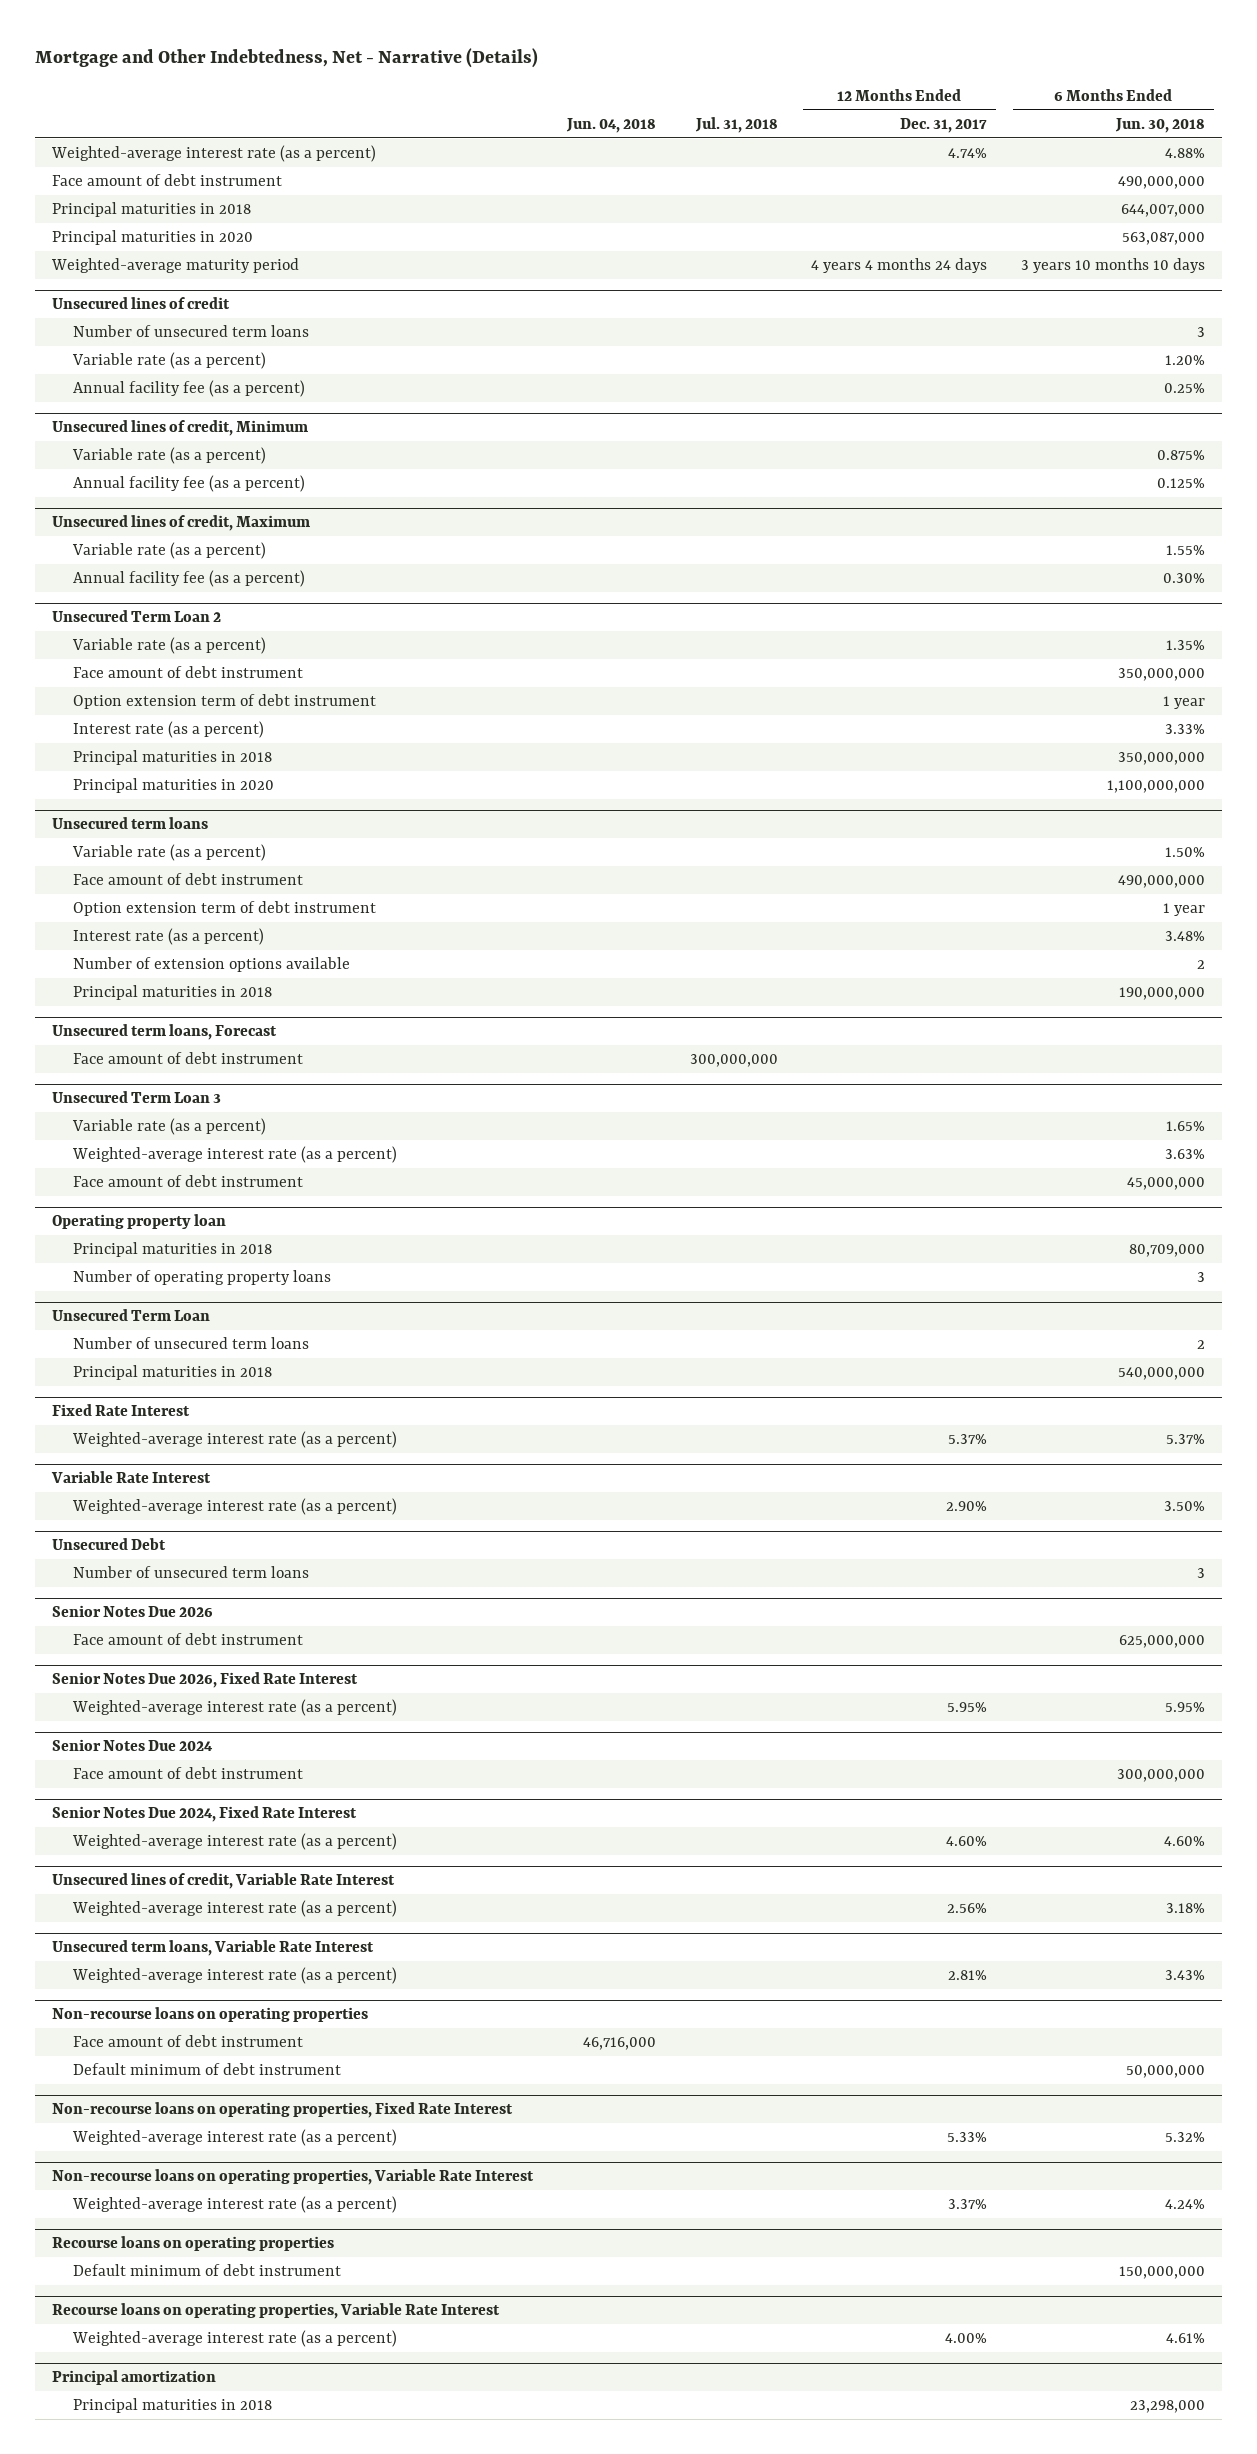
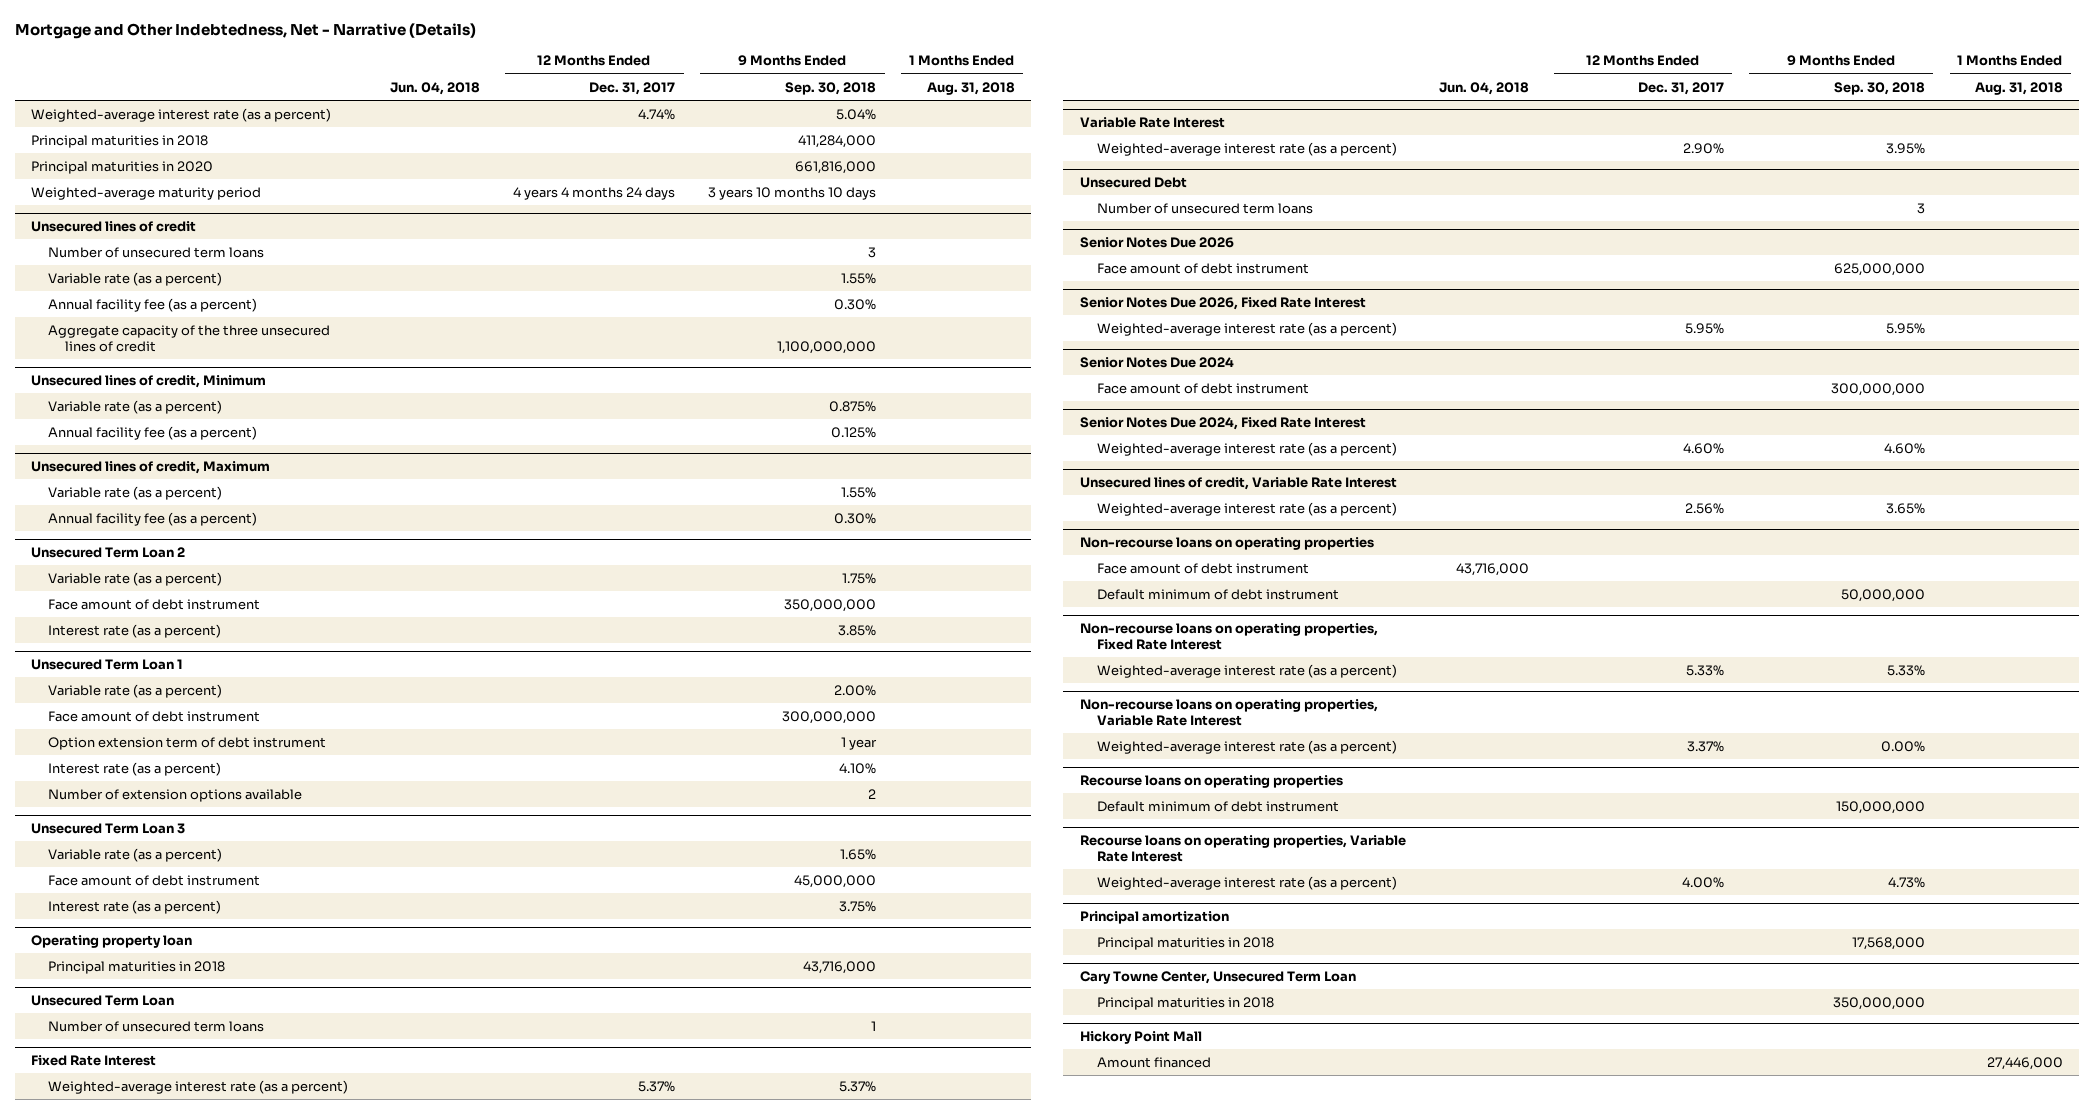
- | Jun. 04, 2018 | Jul. 31, 2018 | 12 Months Ended Dec. 31, 2017 | 6 Months Ended Jun. 30, 2018
+ | Jun. 04, 2018 | 12 Months Ended Dec. 31, 2017 | 9 Months Ended Sep. 30, 2018 | 1 Months Ended Aug. 31, 2018
- Face amount of debt instrument | | | | 490,000,000
@ Unsecured lines of credit
+ Aggregate capacity of the three unsecured lines of credit | | | 1,100,000,000 |
@ Unsecured Term Loan 2
- Option extension term of debt instrument | | | | 1 year
- Principal maturities in 2018 | | | | 350,000,000
- Principal maturities in 2020 | | | | 1,100,000,000
- Unsecured term loans
+ Unsecured Term Loan 1
- Principal maturities in 2018 | | | | 190,000,000
- Unsecured term loans, Forecast
- Face amount of debt instrument | | 300,000,000 | |
@ Unsecured Term Loan 3
- Weighted-average interest rate (as a percent) | | | | 3.63%
+ Interest rate (as a percent) | | | 3.75% |
@ Operating property loan
- Number of operating property loans | | | | 3
@ Unsecured Term Loan
- Principal maturities in 2018 | | | | 540,000,000
- Unsecured term loans, Variable Rate Interest
- Weighted-average interest rate (as a percent) | | | 2.81% | 3.43%
@ Non-recourse loans on operating properties
- Face amount of debt instrument | 46,716,000 | | |
+ Face amount of debt instrument | 43,716,000 | | |
+ Cary Towne Center, Unsecured Term Loan
+ Principal maturities in 2018 | | | 350,000,000 |
+ Hickory Point Mall
+ Amount financed | | | | 27,446,000

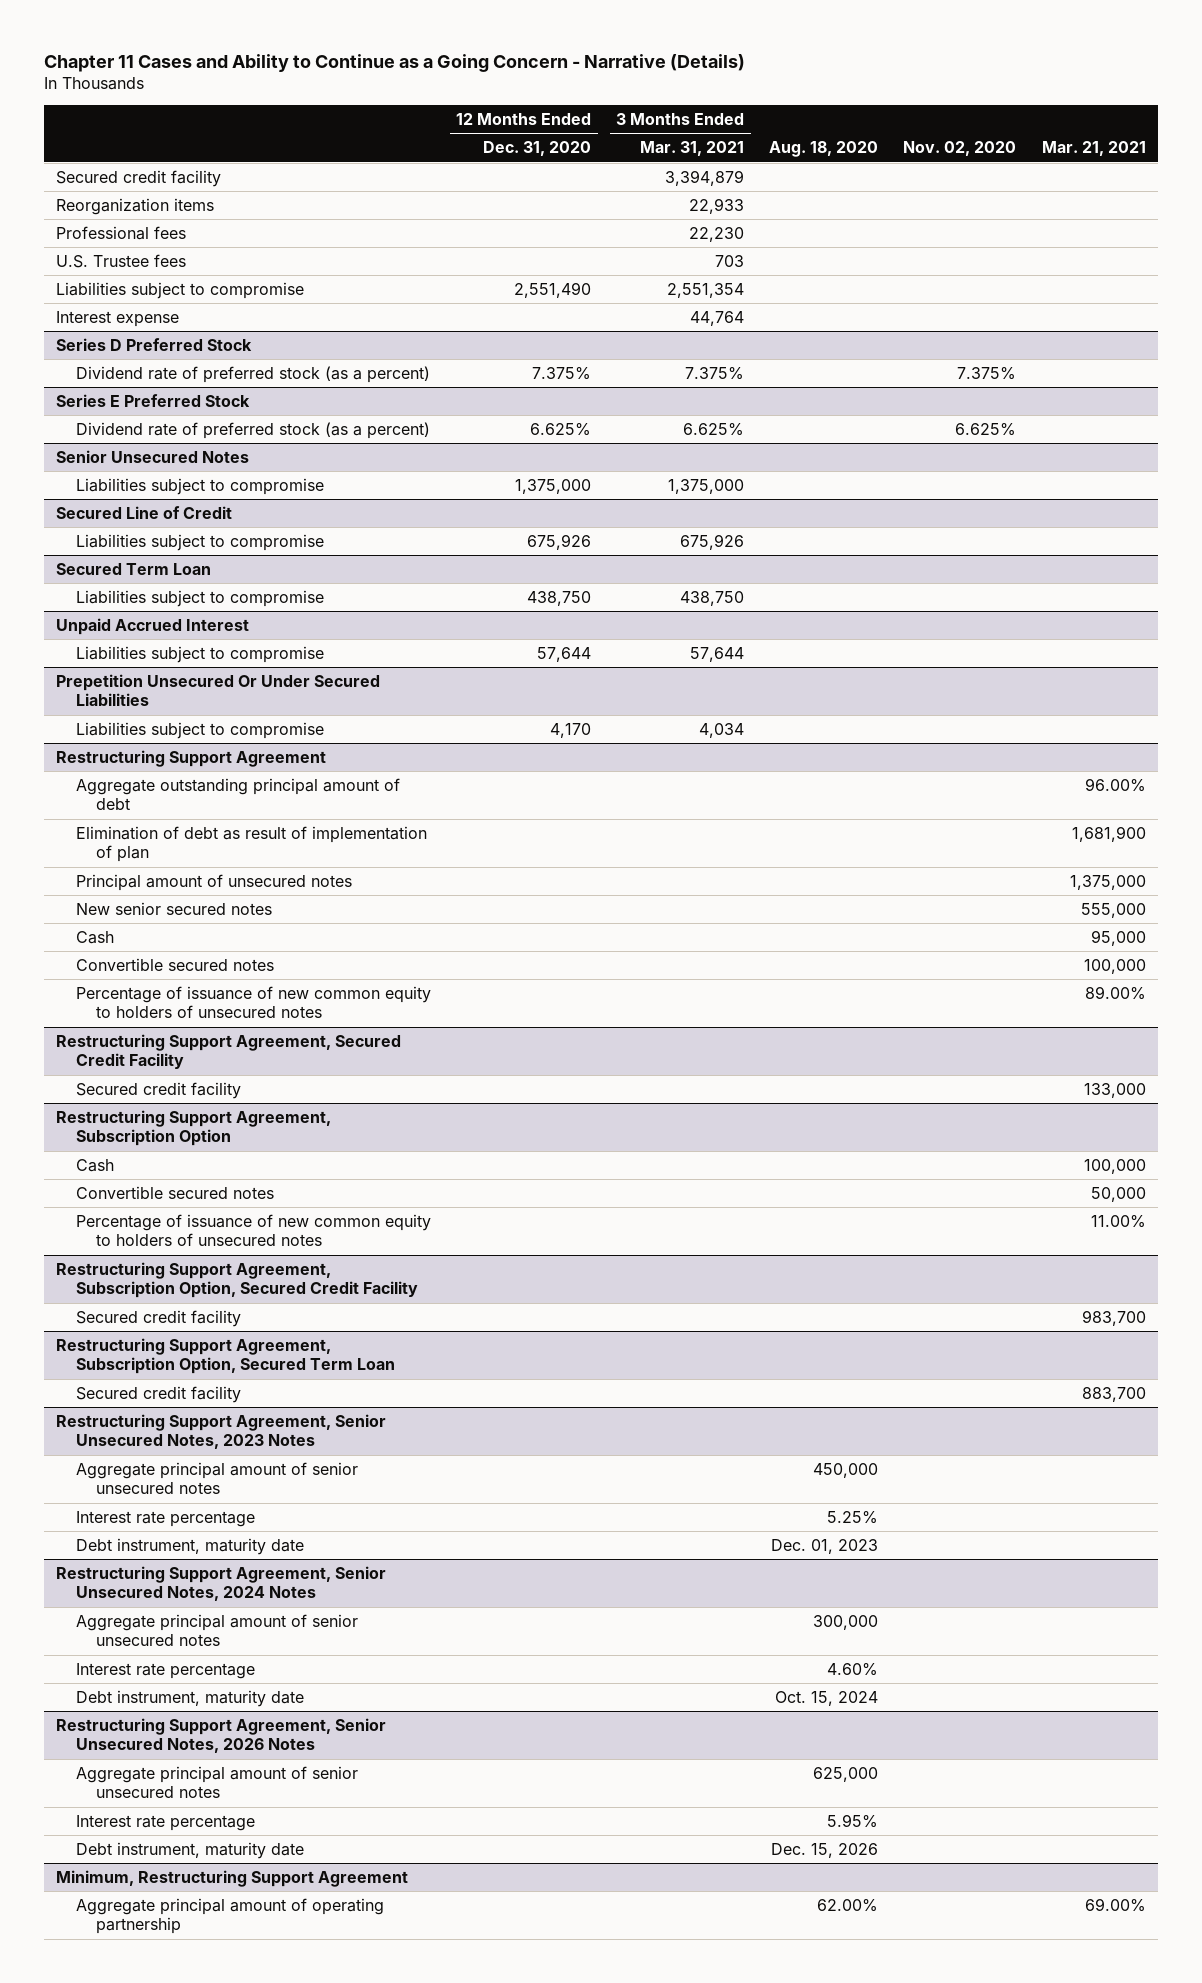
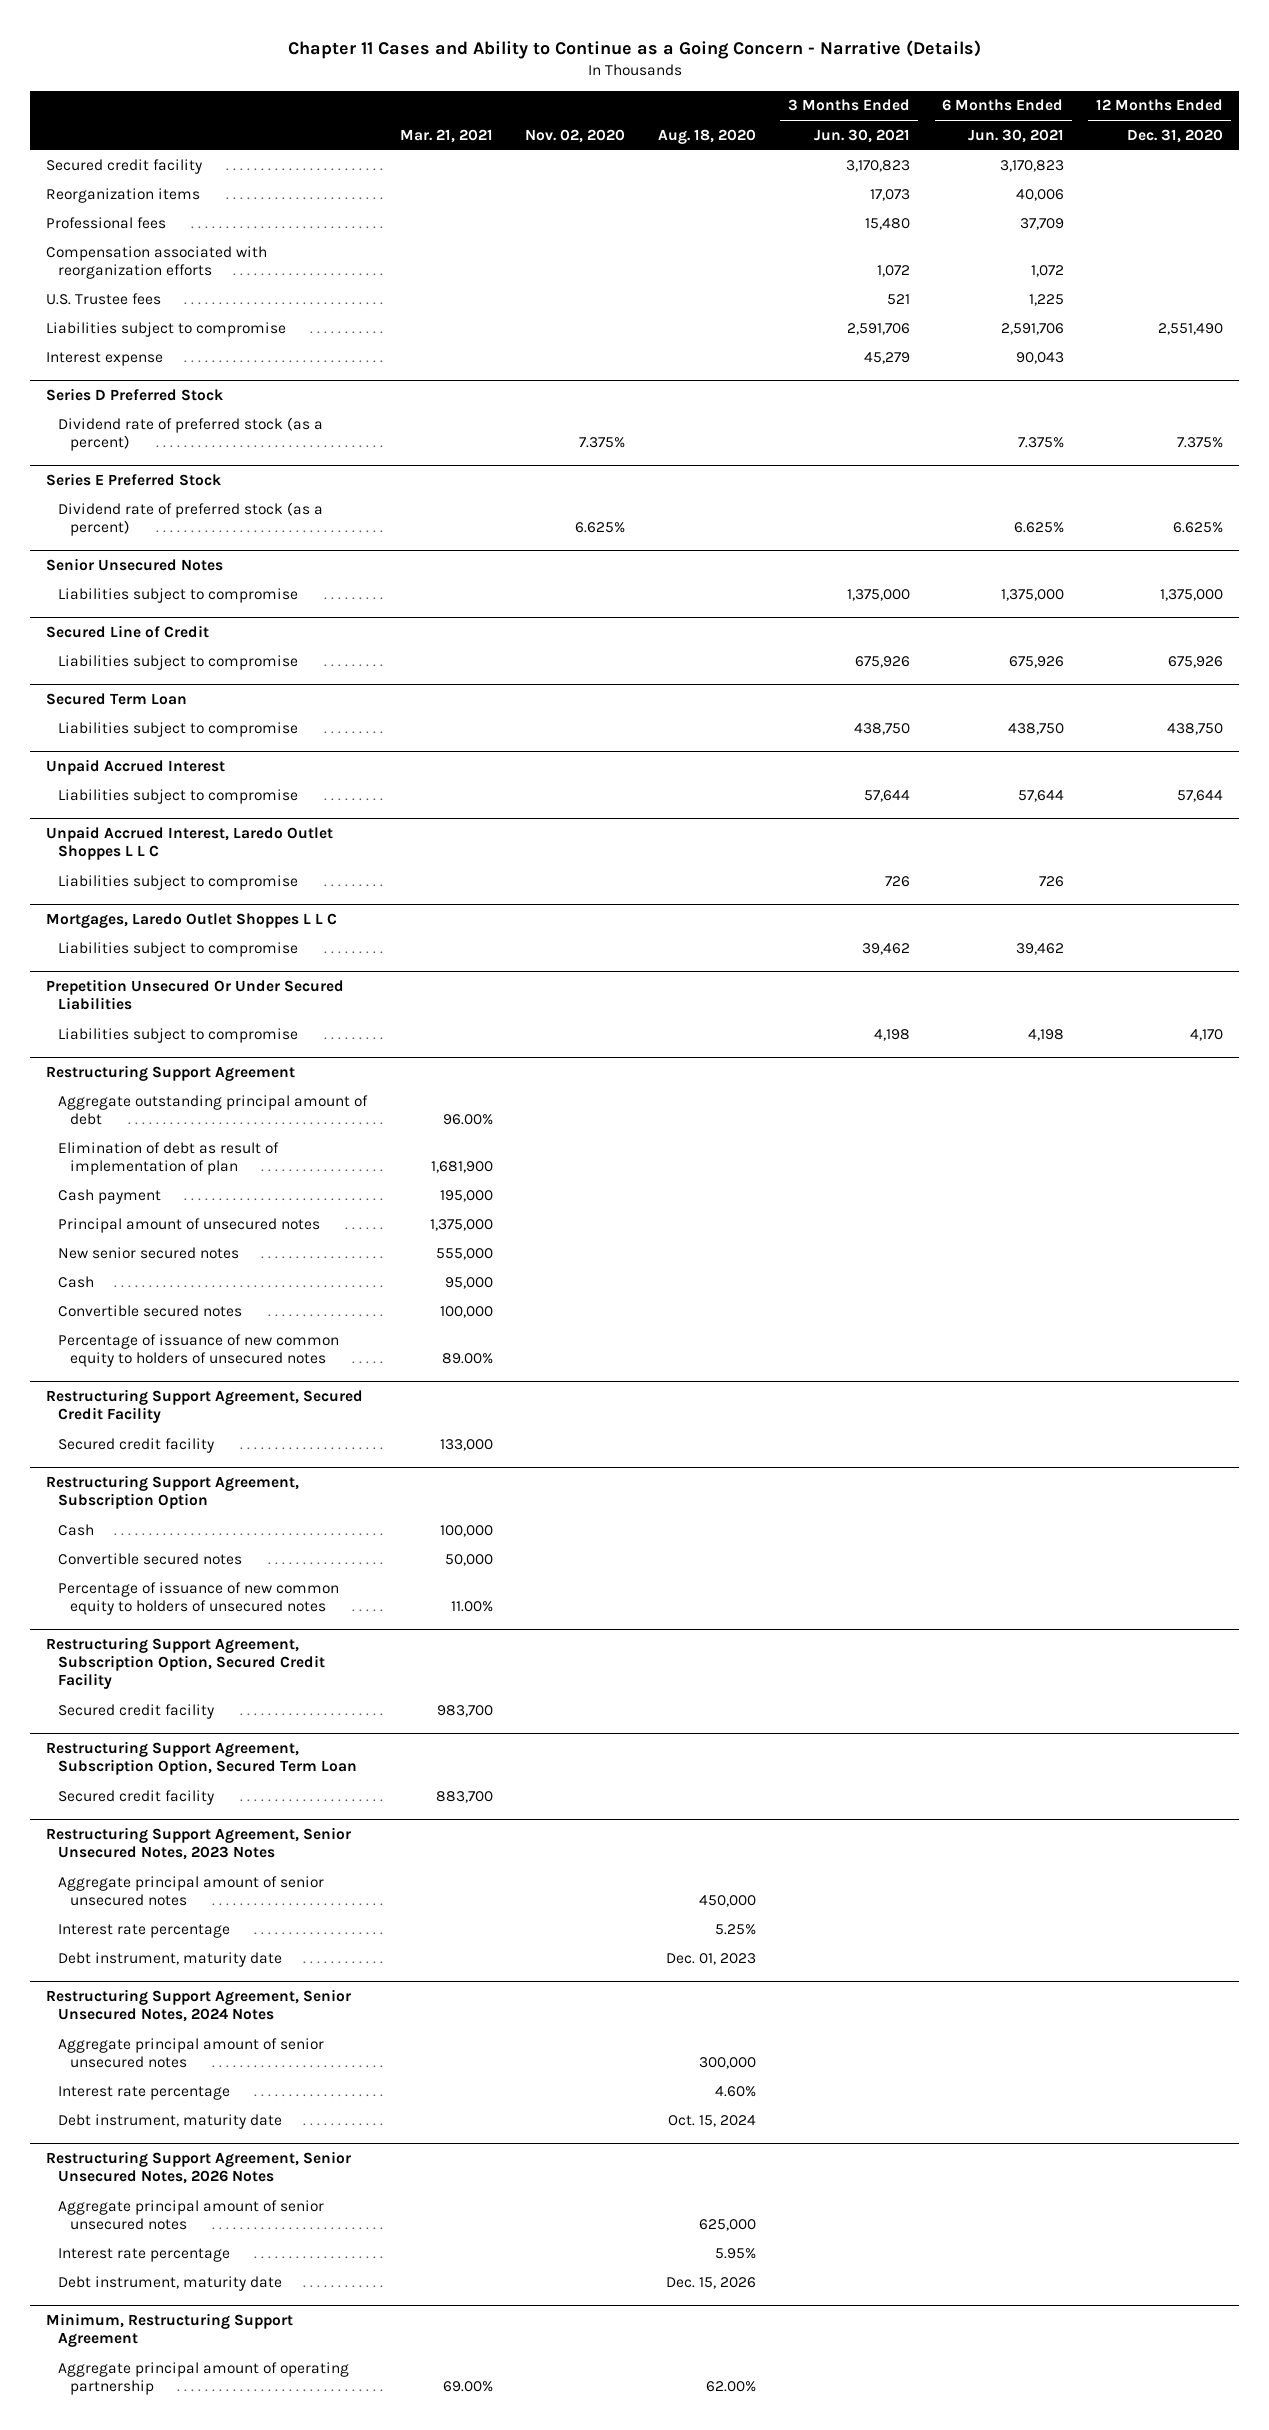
- | 12 Months Ended Dec. 31, 2020 | 3 Months Ended Mar. 31, 2021 | Aug. 18, 2020 | Nov. 02, 2020 | Mar. 21, 2021
+ | Mar. 21, 2021 | Nov. 02, 2020 | Aug. 18, 2020 | 3 Months Ended Jun. 30, 2021 | 6 Months Ended Jun. 30, 2021 | 12 Months Ended Dec. 31, 2020
+ Compensation associated with reorganization efforts | | | | 1,072 | 1,072 |
+ Unpaid Accrued Interest, Laredo Outlet Shoppes L L C
+ Liabilities subject to compromise | | | | 726 | 726 |
+ Mortgages, Laredo Outlet Shoppes L L C
+ Liabilities subject to compromise | | | | 39,462 | 39,462 |
@ Restructuring Support Agreement
+ Cash payment | 195,000 | | | | |

